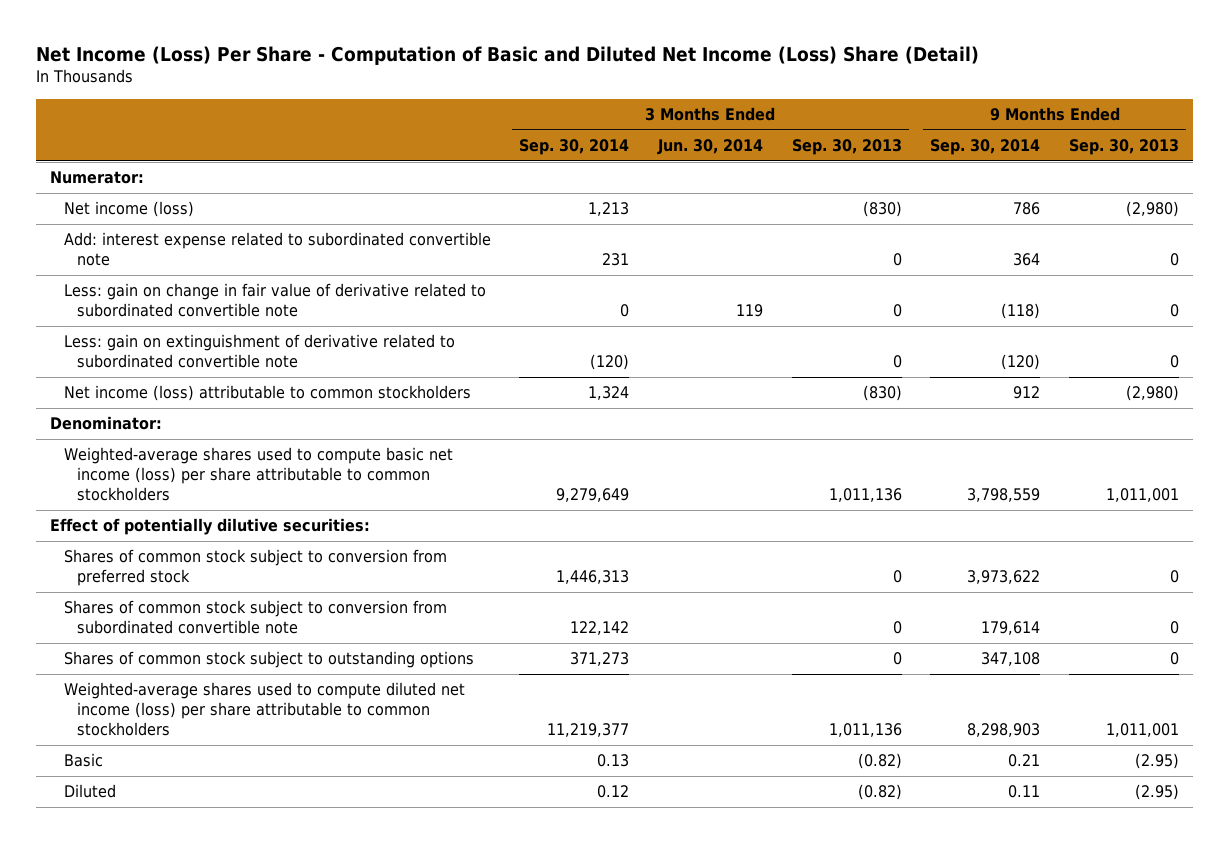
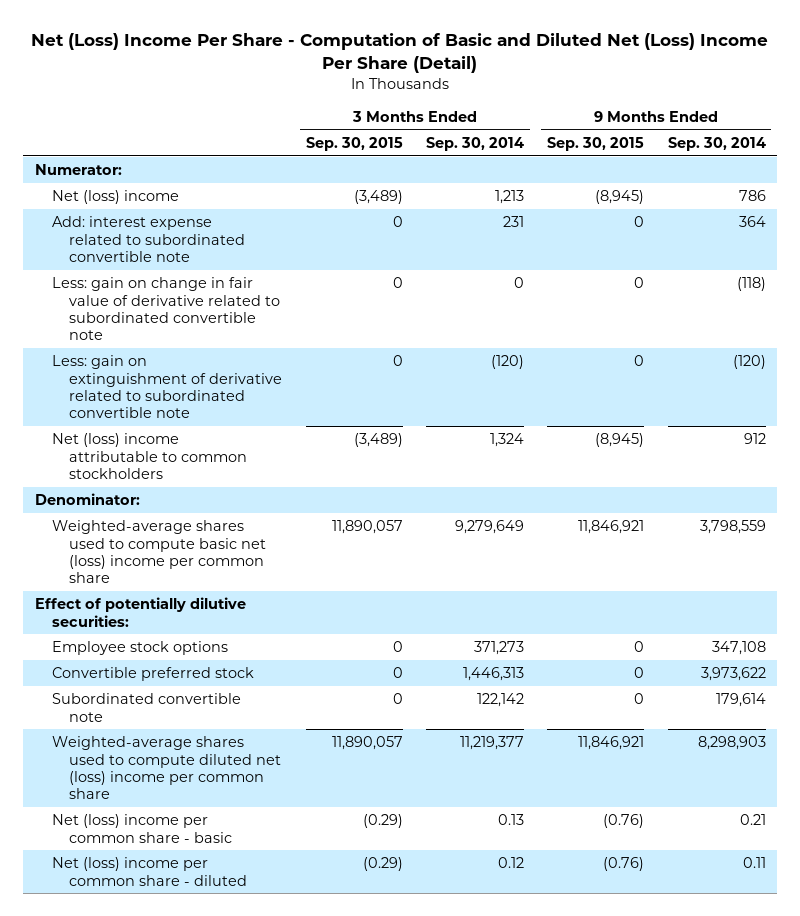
- Net Income (Loss) Per Share - Computation of Basic and Diluted Net Income (Loss) Share (Detail)
+ Net (Loss) Income Per Share - Computation of Basic and Diluted Net (Loss) Income Per Share (Detail)
- | 3 Months Ended Sep. 30, 2014 | 3 Months Ended Jun. 30, 2014 | 3 Months Ended Sep. 30, 2013 | 9 Months Ended Sep. 30, 2014 | 9 Months Ended Sep. 30, 2013
+ | 3 Months Ended Sep. 30, 2015 | 3 Months Ended Sep. 30, 2014 | 9 Months Ended Sep. 30, 2015 | 9 Months Ended Sep. 30, 2014
- Net income (loss) | 1,213 | | (830) | 786 | (2,980)
+ Net (loss) income | (3,489) | 1,213 | (8,945) | 786
- Net income (loss) attributable to common stockholders | 1,324 | | (830) | 912 | (2,980)
+ Net (loss) income attributable to common stockholders | (3,489) | 1,324 | (8,945) | 912
- Weighted-average shares used to compute basic net income (loss) per share attributable to common stockholders | 9,279,649 | | 1,011,136 | 3,798,559 | 1,011,001
+ Weighted-average shares used to compute basic net (loss) income per common share | 11,890,057 | 9,279,649 | 11,846,921 | 3,798,559
- Shares of common stock subject to conversion from preferred stock | 1,446,313 | | 0 | 3,973,622 | 0
- Shares of common stock subject to conversion from subordinated convertible note | 122,142 | | 0 | 179,614 | 0
- Shares of common stock subject to outstanding options | 371,273 | | 0 | 347,108 | 0
- Weighted-average shares used to compute diluted net income (loss) per share attributable to common stockholders | 11,219,377 | | 1,011,136 | 8,298,903 | 1,011,001
- Basic | 0.13 | | (0.82) | 0.21 | (2.95)
- Diluted | 0.12 | | (0.82) | 0.11 | (2.95)
+ Employee stock options | 0 | 371,273 | 0 | 347,108
+ Convertible preferred stock | 0 | 1,446,313 | 0 | 3,973,622
+ Subordinated convertible note | 0 | 122,142 | 0 | 179,614
+ Weighted-average shares used to compute diluted net (loss) income per common share | 11,890,057 | 11,219,377 | 11,846,921 | 8,298,903
+ Net (loss) income per common share - basic | (0.29) | 0.13 | (0.76) | 0.21
+ Net (loss) income per common share - diluted | (0.29) | 0.12 | (0.76) | 0.11

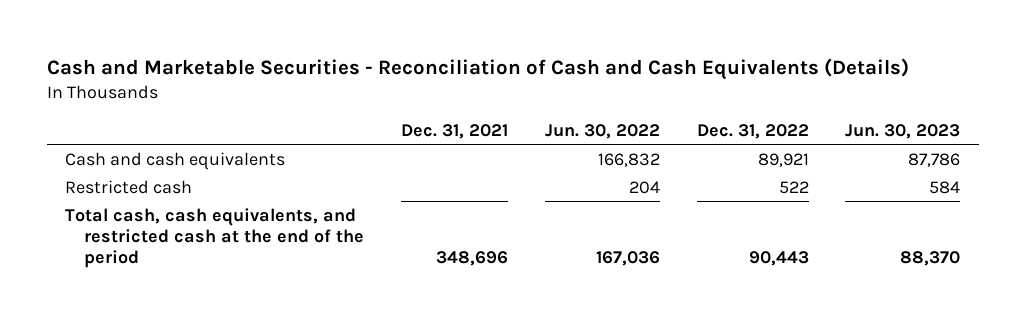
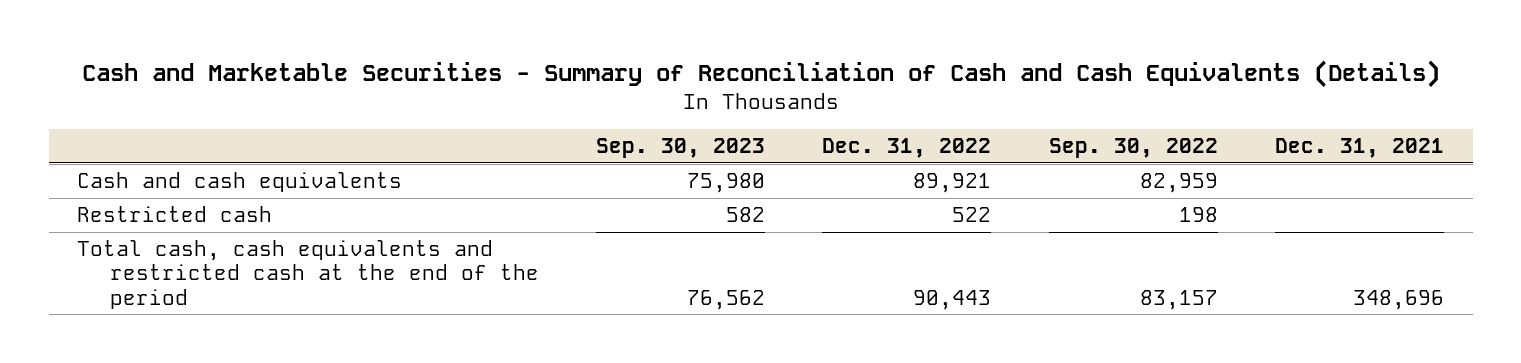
- Cash and Marketable Securities - Reconciliation of Cash and Cash Equivalents (Details)
+ Cash and Marketable Securities - Summary of Reconciliation of Cash and Cash Equivalents (Details)
- | Dec. 31, 2021 | Jun. 30, 2022 | Dec. 31, 2022 | Jun. 30, 2023
+ | Sep. 30, 2023 | Dec. 31, 2022 | Sep. 30, 2022 | Dec. 31, 2021
- Total cash, cash equivalents, and restricted cash at the end of the period | 348,696 | 167,036 | 90,443 | 88,370
+ Total cash, cash equivalents and restricted cash at the end of the period | 76,562 | 90,443 | 83,157 | 348,696

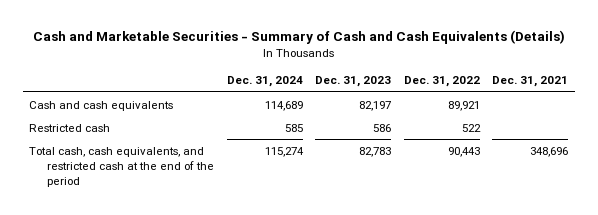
- Cash and Marketable Securities - Summary of Reconciliation of Cash and Cash Equivalents (Details)
+ Cash and Marketable Securities - Summary of Cash and Cash Equivalents (Details)
- | Sep. 30, 2023 | Dec. 31, 2022 | Sep. 30, 2022 | Dec. 31, 2021
+ | Dec. 31, 2024 | Dec. 31, 2023 | Dec. 31, 2022 | Dec. 31, 2021
- Total cash, cash equivalents and restricted cash at the end of the period | 76,562 | 90,443 | 83,157 | 348,696
+ Total cash, cash equivalents, and restricted cash at the end of the period | 115,274 | 82,783 | 90,443 | 348,696

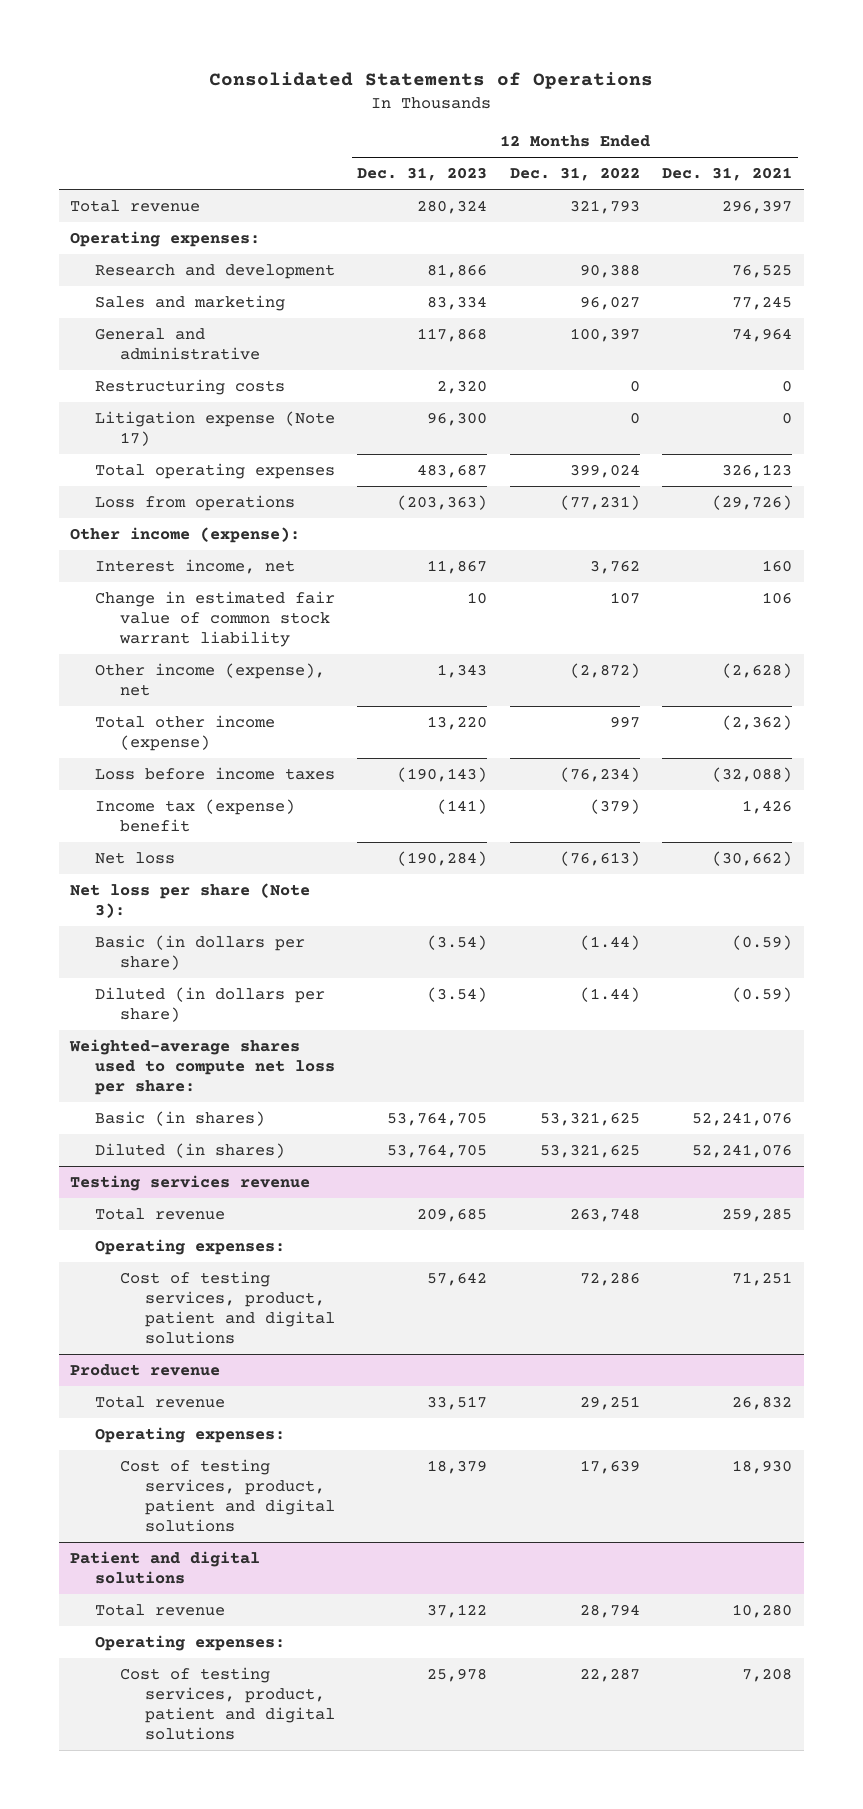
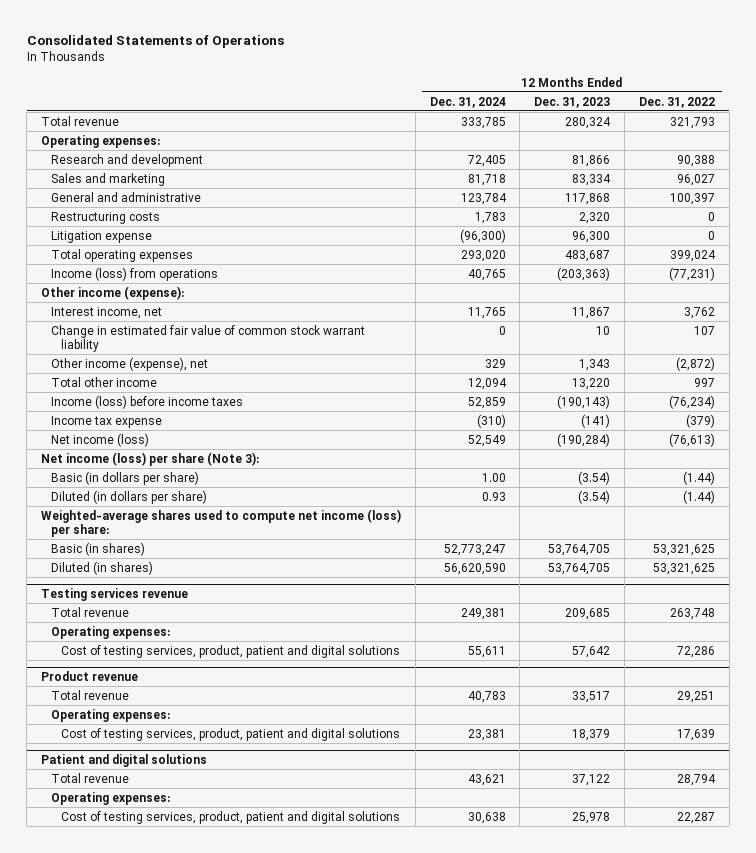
- | 12 Months Ended Dec. 31, 2023 | 12 Months Ended Dec. 31, 2022 | 12 Months Ended Dec. 31, 2021
+ | 12 Months Ended Dec. 31, 2024 | 12 Months Ended Dec. 31, 2023 | 12 Months Ended Dec. 31, 2022
- Litigation expense (Note 17) | 96,300 | 0 | 0
+ Litigation expense | (96,300) | 96,300 | 0
- Loss from operations | (203,363) | (77,231) | (29,726)
+ Income (loss) from operations | 40,765 | (203,363) | (77,231)
- Total other income (expense) | 13,220 | 997 | (2,362)
- Loss before income taxes | (190,143) | (76,234) | (32,088)
- Income tax (expense) benefit | (141) | (379) | 1,426
- Net loss | (190,284) | (76,613) | (30,662)
- Net loss per share (Note 3):
+ Total other income | 12,094 | 13,220 | 997
+ Income (loss) before income taxes | 52,859 | (190,143) | (76,234)
+ Income tax expense | (310) | (141) | (379)
+ Net income (loss) | 52,549 | (190,284) | (76,613)
+ Net income (loss) per share (Note 3):
- Weighted-average shares used to compute net loss per share:
+ Weighted-average shares used to compute net income (loss) per share:

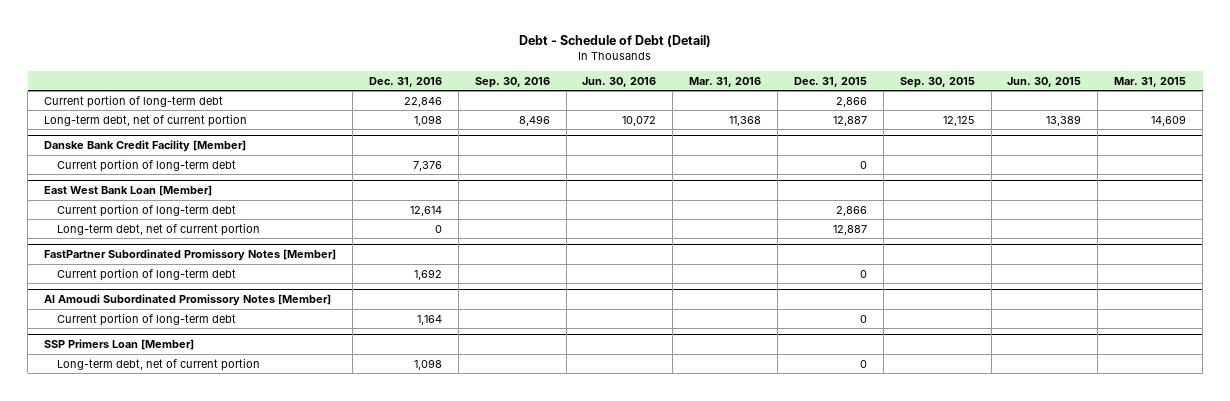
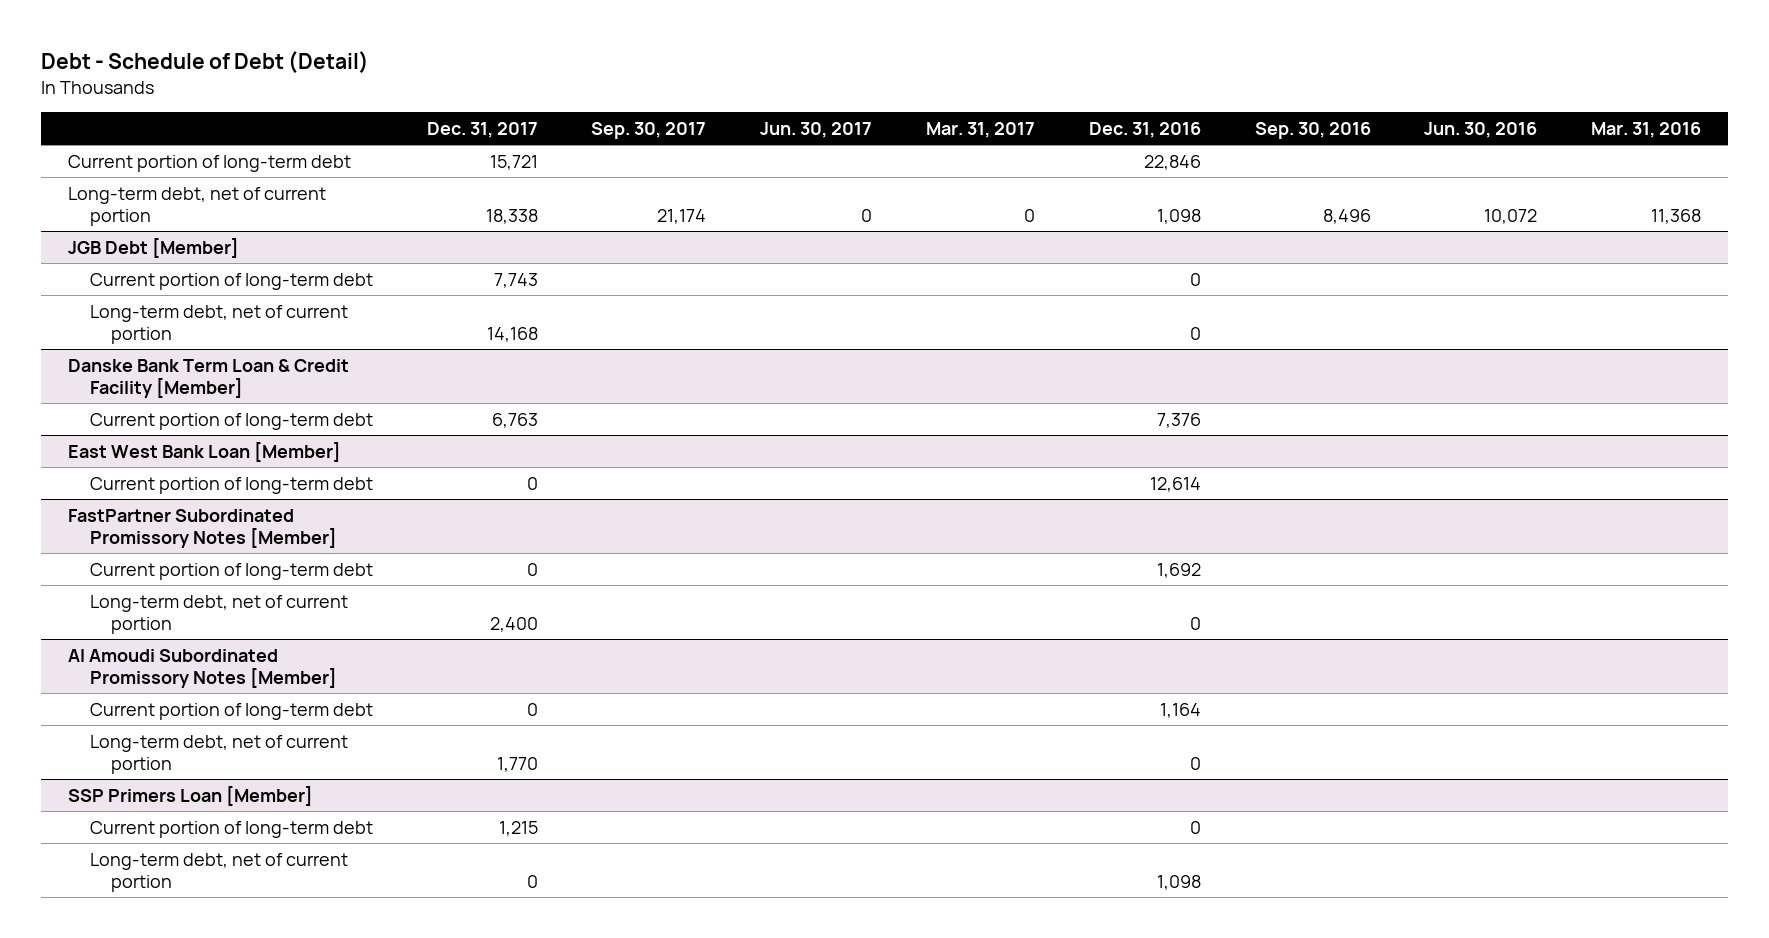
- | Dec. 31, 2016 | Sep. 30, 2016 | Jun. 30, 2016 | Mar. 31, 2016 | Dec. 31, 2015 | Sep. 30, 2015 | Jun. 30, 2015 | Mar. 31, 2015
+ | Dec. 31, 2017 | Sep. 30, 2017 | Jun. 30, 2017 | Mar. 31, 2017 | Dec. 31, 2016 | Sep. 30, 2016 | Jun. 30, 2016 | Mar. 31, 2016
- Danske Bank Credit Facility [Member]
+ JGB Debt [Member]
+ Current portion of long-term debt | 7,743 | | | | 0 | | |
+ Long-term debt, net of current portion | 14,168 | | | | 0 | | |
+ Danske Bank Term Loan & Credit Facility [Member]
@ East West Bank Loan [Member]
- Long-term debt, net of current portion | 0 | | | | 12,887 | | |
@ FastPartner Subordinated Promissory Notes [Member]
+ Long-term debt, net of current portion | 2,400 | | | | 0 | | |
@ Al Amoudi Subordinated Promissory Notes [Member]
+ Long-term debt, net of current portion | 1,770 | | | | 0 | | |
@ SSP Primers Loan [Member]
+ Current portion of long-term debt | 1,215 | | | | 0 | | |

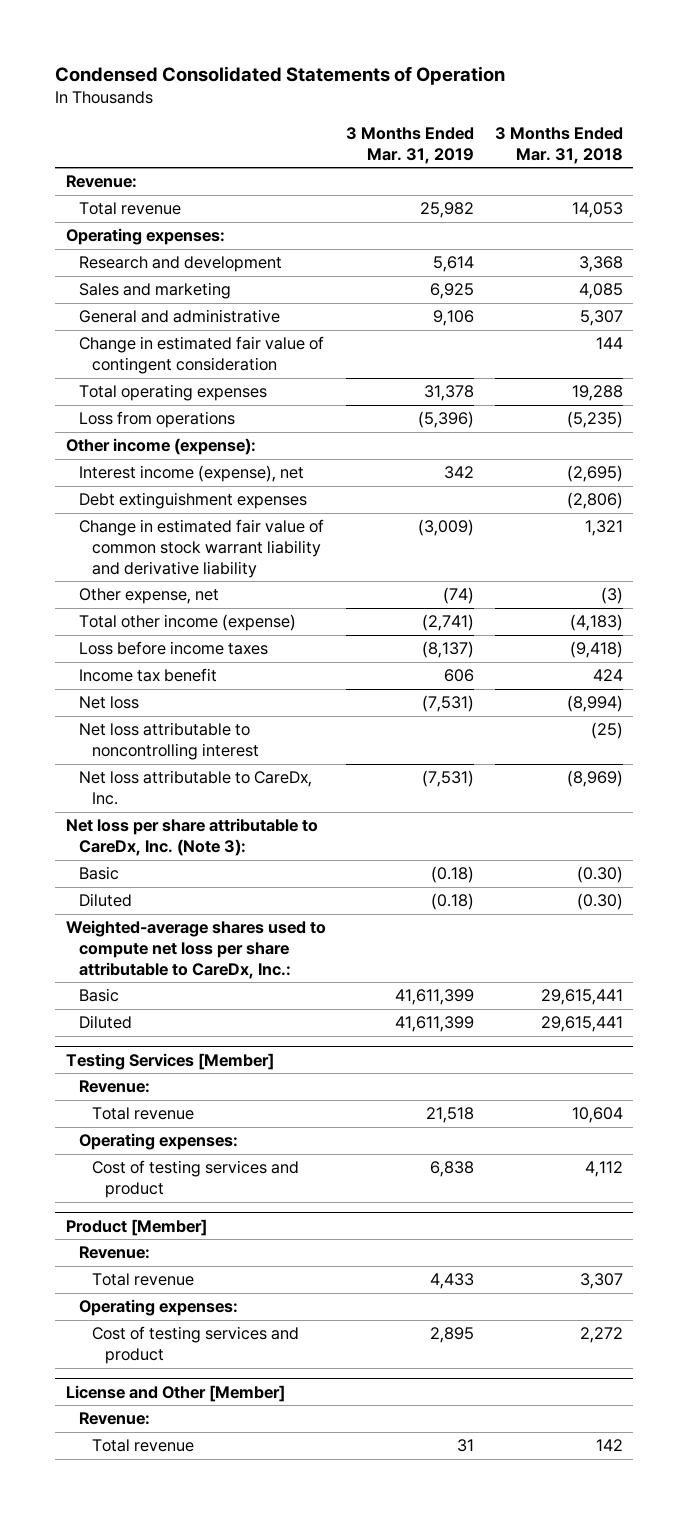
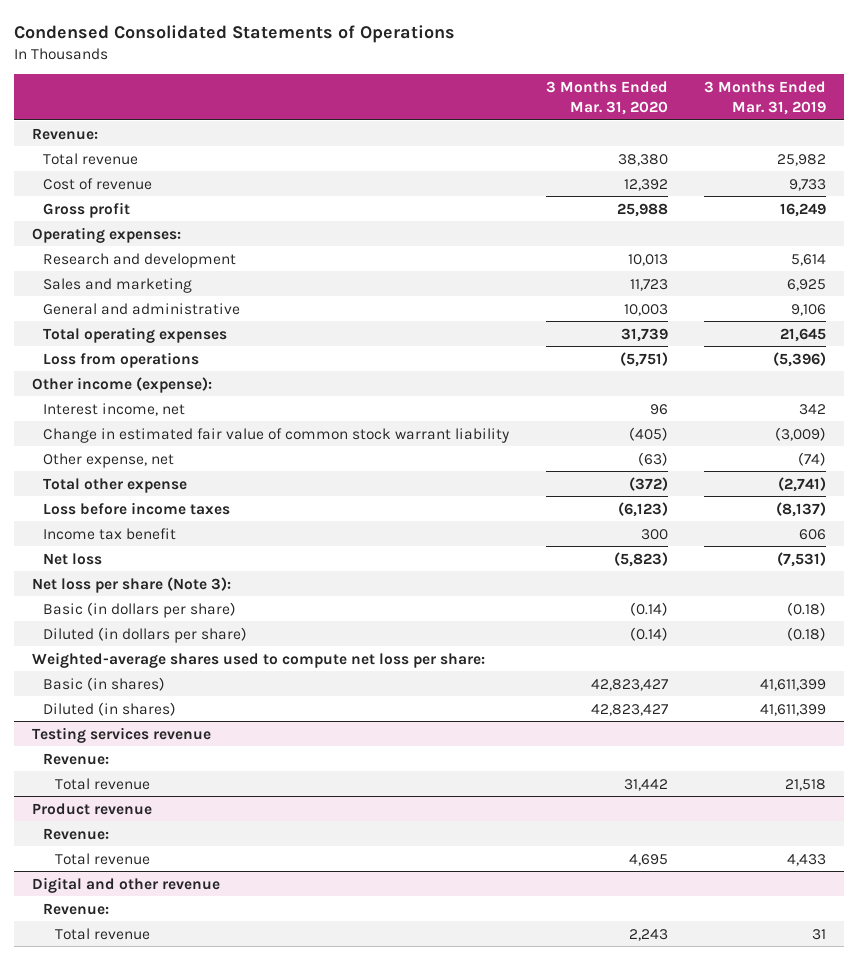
- Condensed Consolidated Statements of Operation
+ Condensed Consolidated Statements of Operations
- | 3 Months Ended Mar. 31, 2019 | 3 Months Ended Mar. 31, 2018
+ | 3 Months Ended Mar. 31, 2020 | 3 Months Ended Mar. 31, 2019
+ Cost of revenue | 12,392 | 9,733
+ Gross profit | 25,988 | 16,249
- Change in estimated fair value of contingent consideration | | 144
- Total operating expenses | 31,378 | 19,288
+ Total operating expenses | 31,739 | 21,645
- Interest income (expense), net | 342 | (2,695)
- Debt extinguishment expenses | | (2,806)
- Change in estimated fair value of common stock warrant liability and derivative liability | (3,009) | 1,321
+ Interest income, net | 96 | 342
+ Change in estimated fair value of common stock warrant liability | (405) | (3,009)
- Total other income (expense) | (2,741) | (4,183)
+ Total other expense | (372) | (2,741)
- Net loss attributable to noncontrolling interest | | (25)
- Net loss attributable to CareDx, Inc. | (7,531) | (8,969)
- Net loss per share attributable to CareDx, Inc. (Note 3):
- Basic | (0.18) | (0.30)
- Diluted | (0.18) | (0.30)
- Weighted-average shares used to compute net loss per share attributable to CareDx, Inc.:
- Basic | 41,611,399 | 29,615,441
- Diluted | 41,611,399 | 29,615,441
- Testing Services [Member]
+ Net loss per share (Note 3):
+ Basic (in dollars per share) | (0.14) | (0.18)
+ Diluted (in dollars per share) | (0.14) | (0.18)
+ Weighted-average shares used to compute net loss per share:
+ Basic (in shares) | 42,823,427 | 41,611,399
+ Diluted (in shares) | 42,823,427 | 41,611,399
+ Testing services revenue
- Operating expenses:
- Cost of testing services and product | 6,838 | 4,112
- Product [Member]
+ Product revenue
- Operating expenses:
- Cost of testing services and product | 2,895 | 2,272
- License and Other [Member]
+ Digital and other revenue

